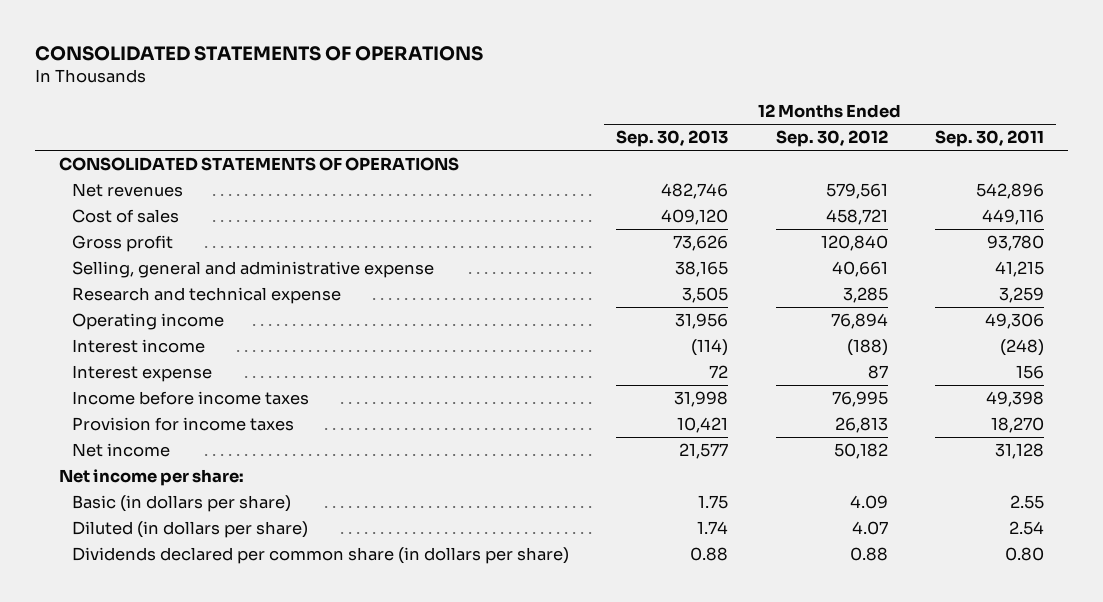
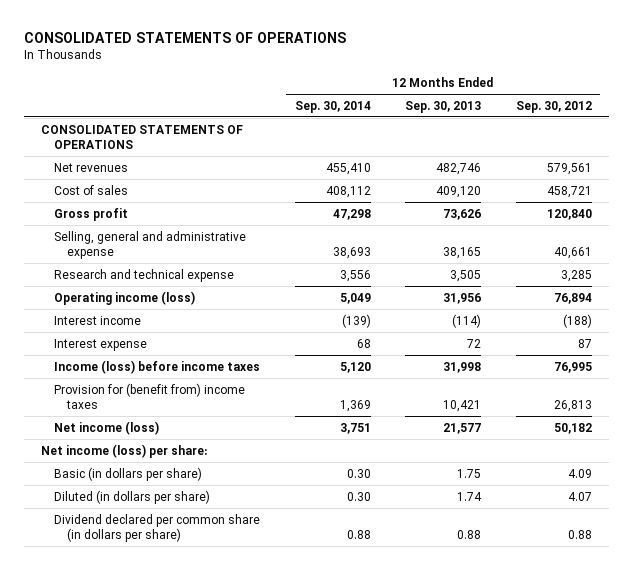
- | 12 Months Ended Sep. 30, 2013 | 12 Months Ended Sep. 30, 2012 | 12 Months Ended Sep. 30, 2011
+ | 12 Months Ended Sep. 30, 2014 | 12 Months Ended Sep. 30, 2013 | 12 Months Ended Sep. 30, 2012
- Operating income | 31,956 | 76,894 | 49,306
+ Operating income (loss) | 5,049 | 31,956 | 76,894
- Income before income taxes | 31,998 | 76,995 | 49,398
- Provision for income taxes | 10,421 | 26,813 | 18,270
- Net income | 21,577 | 50,182 | 31,128
- Net income per share:
+ Income (loss) before income taxes | 5,120 | 31,998 | 76,995
+ Provision for (benefit from) income taxes | 1,369 | 10,421 | 26,813
+ Net income (loss) | 3,751 | 21,577 | 50,182
+ Net income (loss) per share:
- Dividends declared per common share (in dollars per share) | 0.88 | 0.88 | 0.80
+ Dividend declared per common share (in dollars per share) | 0.88 | 0.88 | 0.88

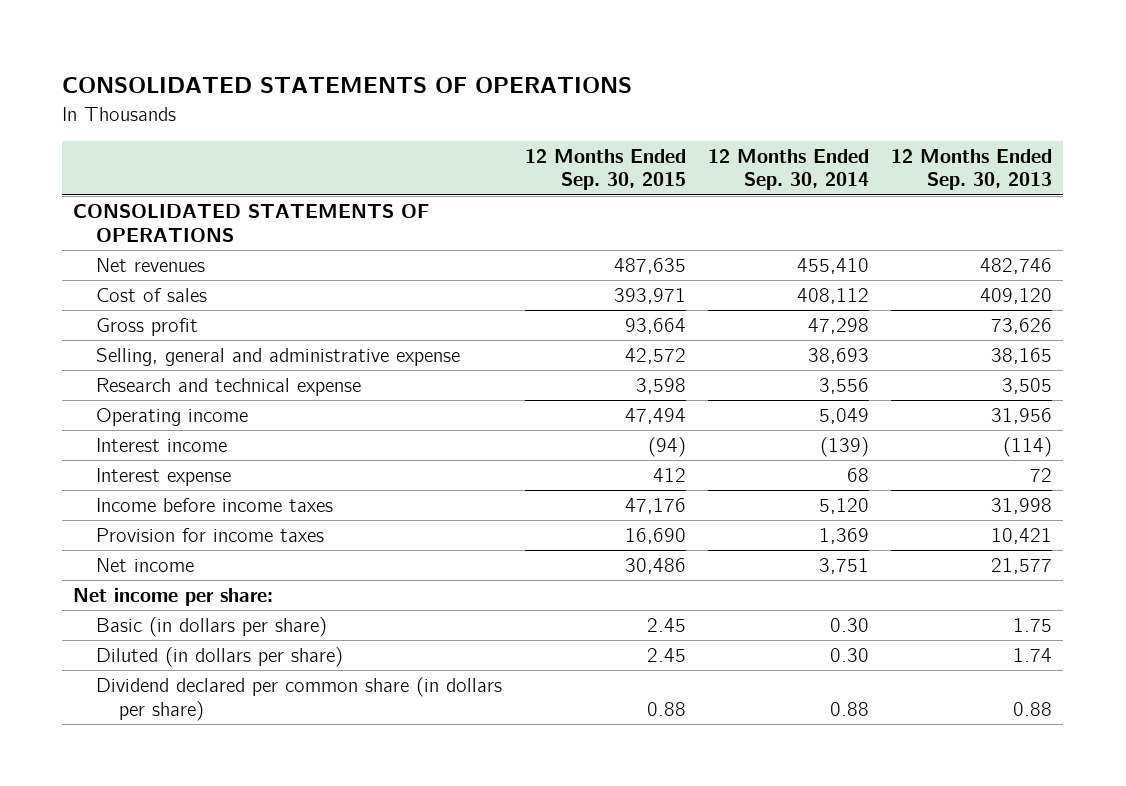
- | 12 Months Ended Sep. 30, 2014 | 12 Months Ended Sep. 30, 2013 | 12 Months Ended Sep. 30, 2012
+ | 12 Months Ended Sep. 30, 2015 | 12 Months Ended Sep. 30, 2014 | 12 Months Ended Sep. 30, 2013
- Operating income (loss) | 5,049 | 31,956 | 76,894
+ Operating income | 47,494 | 5,049 | 31,956
- Income (loss) before income taxes | 5,120 | 31,998 | 76,995
- Provision for (benefit from) income taxes | 1,369 | 10,421 | 26,813
- Net income (loss) | 3,751 | 21,577 | 50,182
- Net income (loss) per share:
+ Income before income taxes | 47,176 | 5,120 | 31,998
+ Provision for income taxes | 16,690 | 1,369 | 10,421
+ Net income | 30,486 | 3,751 | 21,577
+ Net income per share:

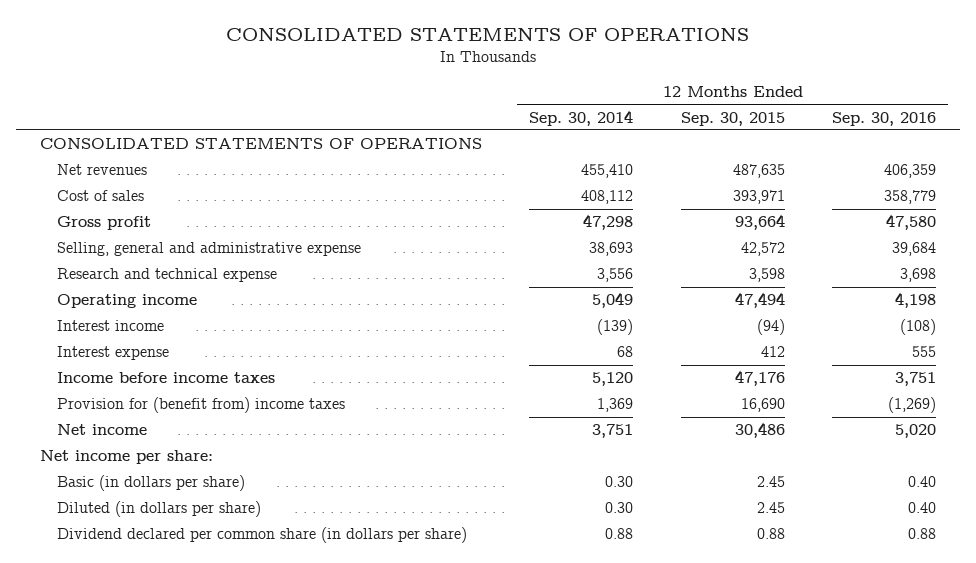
- | 12 Months Ended Sep. 30, 2015 | 12 Months Ended Sep. 30, 2014 | 12 Months Ended Sep. 30, 2013
+ | 12 Months Ended Sep. 30, 2014 | 12 Months Ended Sep. 30, 2015 | 12 Months Ended Sep. 30, 2016
- Provision for income taxes | 16,690 | 1,369 | 10,421
+ Provision for (benefit from) income taxes | 1,369 | 16,690 | (1,269)

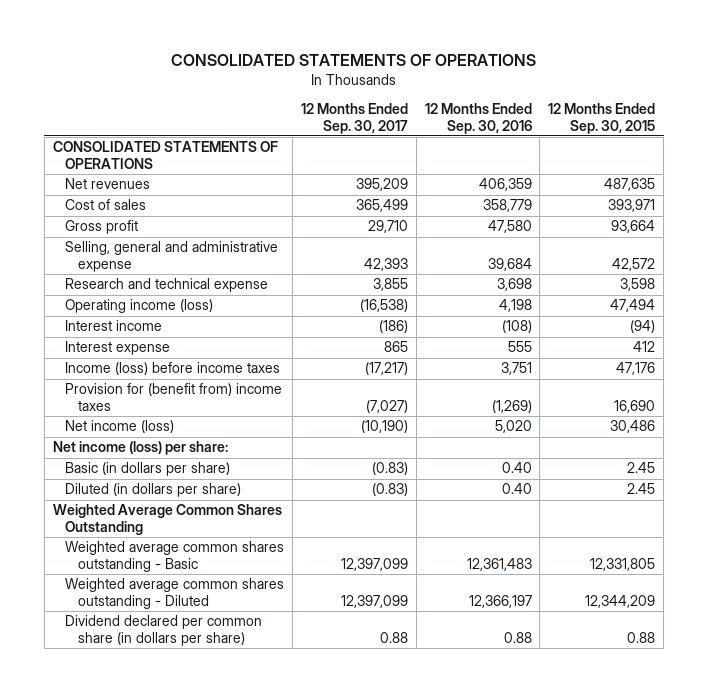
- | 12 Months Ended Sep. 30, 2014 | 12 Months Ended Sep. 30, 2015 | 12 Months Ended Sep. 30, 2016
+ | 12 Months Ended Sep. 30, 2017 | 12 Months Ended Sep. 30, 2016 | 12 Months Ended Sep. 30, 2015
- Operating income | 5,049 | 47,494 | 4,198
+ Operating income (loss) | (16,538) | 4,198 | 47,494
- Income before income taxes | 5,120 | 47,176 | 3,751
+ Income (loss) before income taxes | (17,217) | 3,751 | 47,176
- Net income | 3,751 | 30,486 | 5,020
- Net income per share:
+ Net income (loss) | (10,190) | 5,020 | 30,486
+ Net income (loss) per share:
+ Weighted Average Common Shares Outstanding
+ Weighted average common shares outstanding - Basic | 12,397,099 | 12,361,483 | 12,331,805
+ Weighted average common shares outstanding - Diluted | 12,397,099 | 12,366,197 | 12,344,209

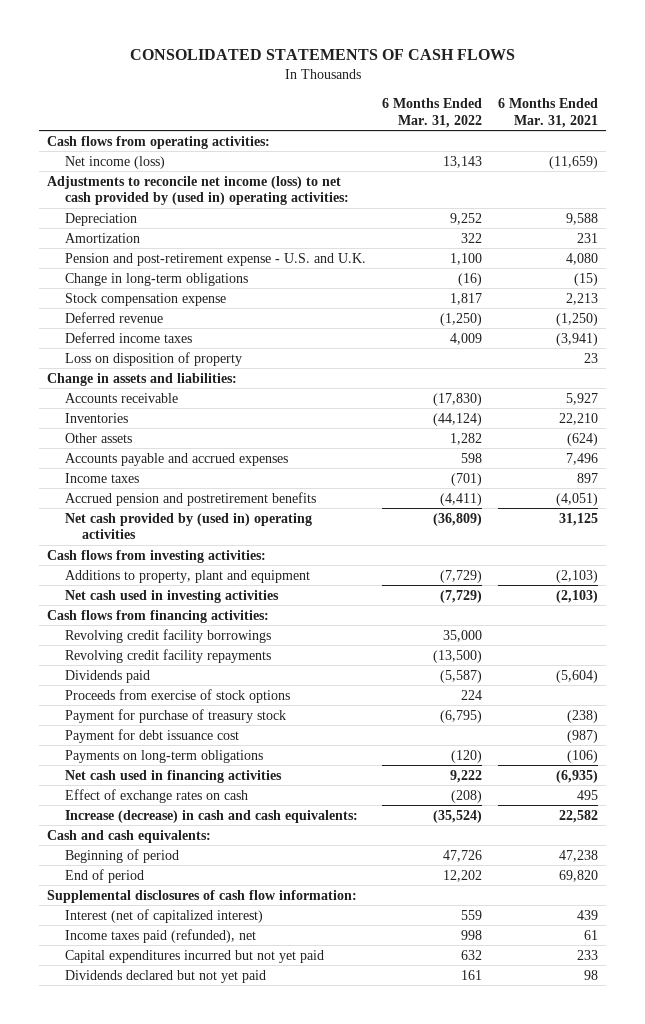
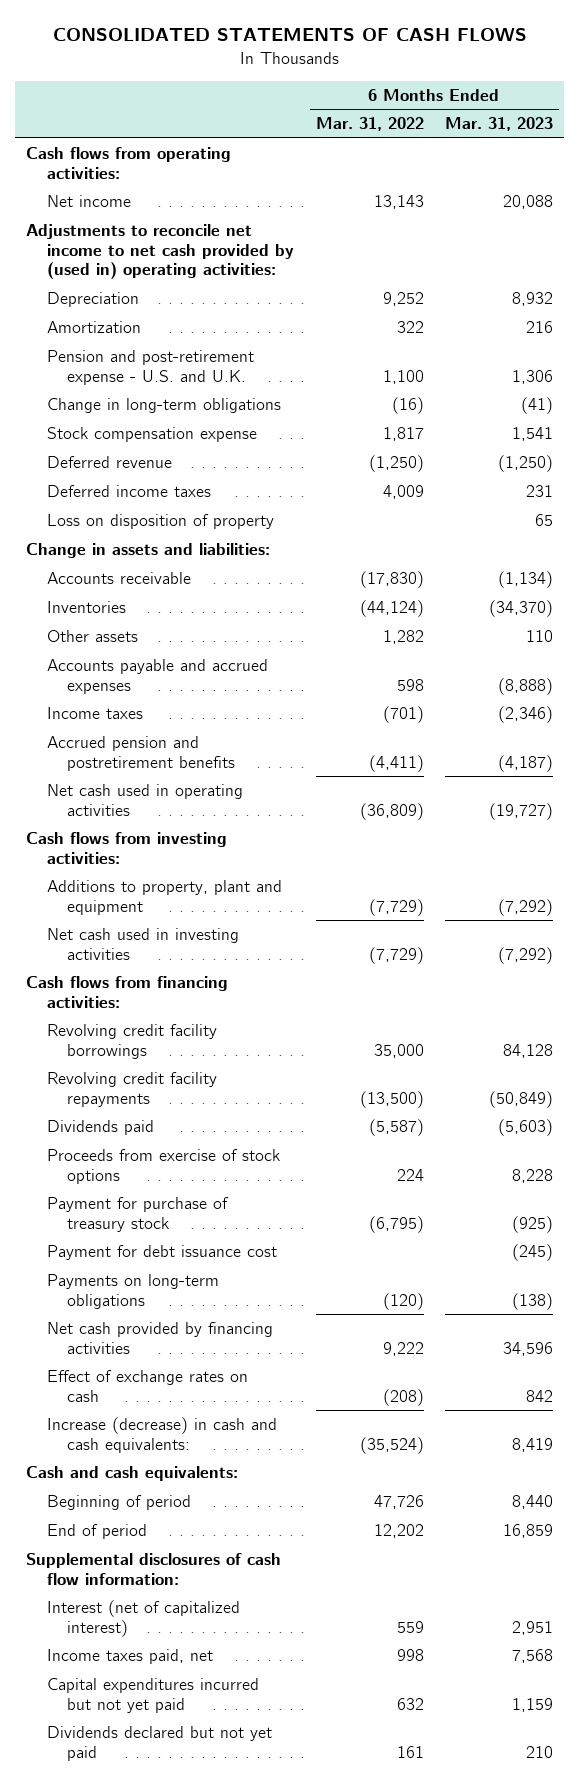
- | 6 Months Ended Mar. 31, 2022 | 6 Months Ended Mar. 31, 2021
+ | 6 Months Ended Mar. 31, 2022 | 6 Months Ended Mar. 31, 2023
- Net income (loss) | 13,143 | (11,659)
- Adjustments to reconcile net income (loss) to net cash provided by (used in) operating activities:
+ Net income | 13,143 | 20,088
+ Adjustments to reconcile net income to net cash provided by (used in) operating activities:
- Net cash provided by (used in) operating activities | (36,809) | 31,125
+ Net cash used in operating activities | (36,809) | (19,727)
- Net cash used in financing activities | 9,222 | (6,935)
+ Net cash provided by financing activities | 9,222 | 34,596
- Income taxes paid (refunded), net | 998 | 61
+ Income taxes paid, net | 998 | 7,568

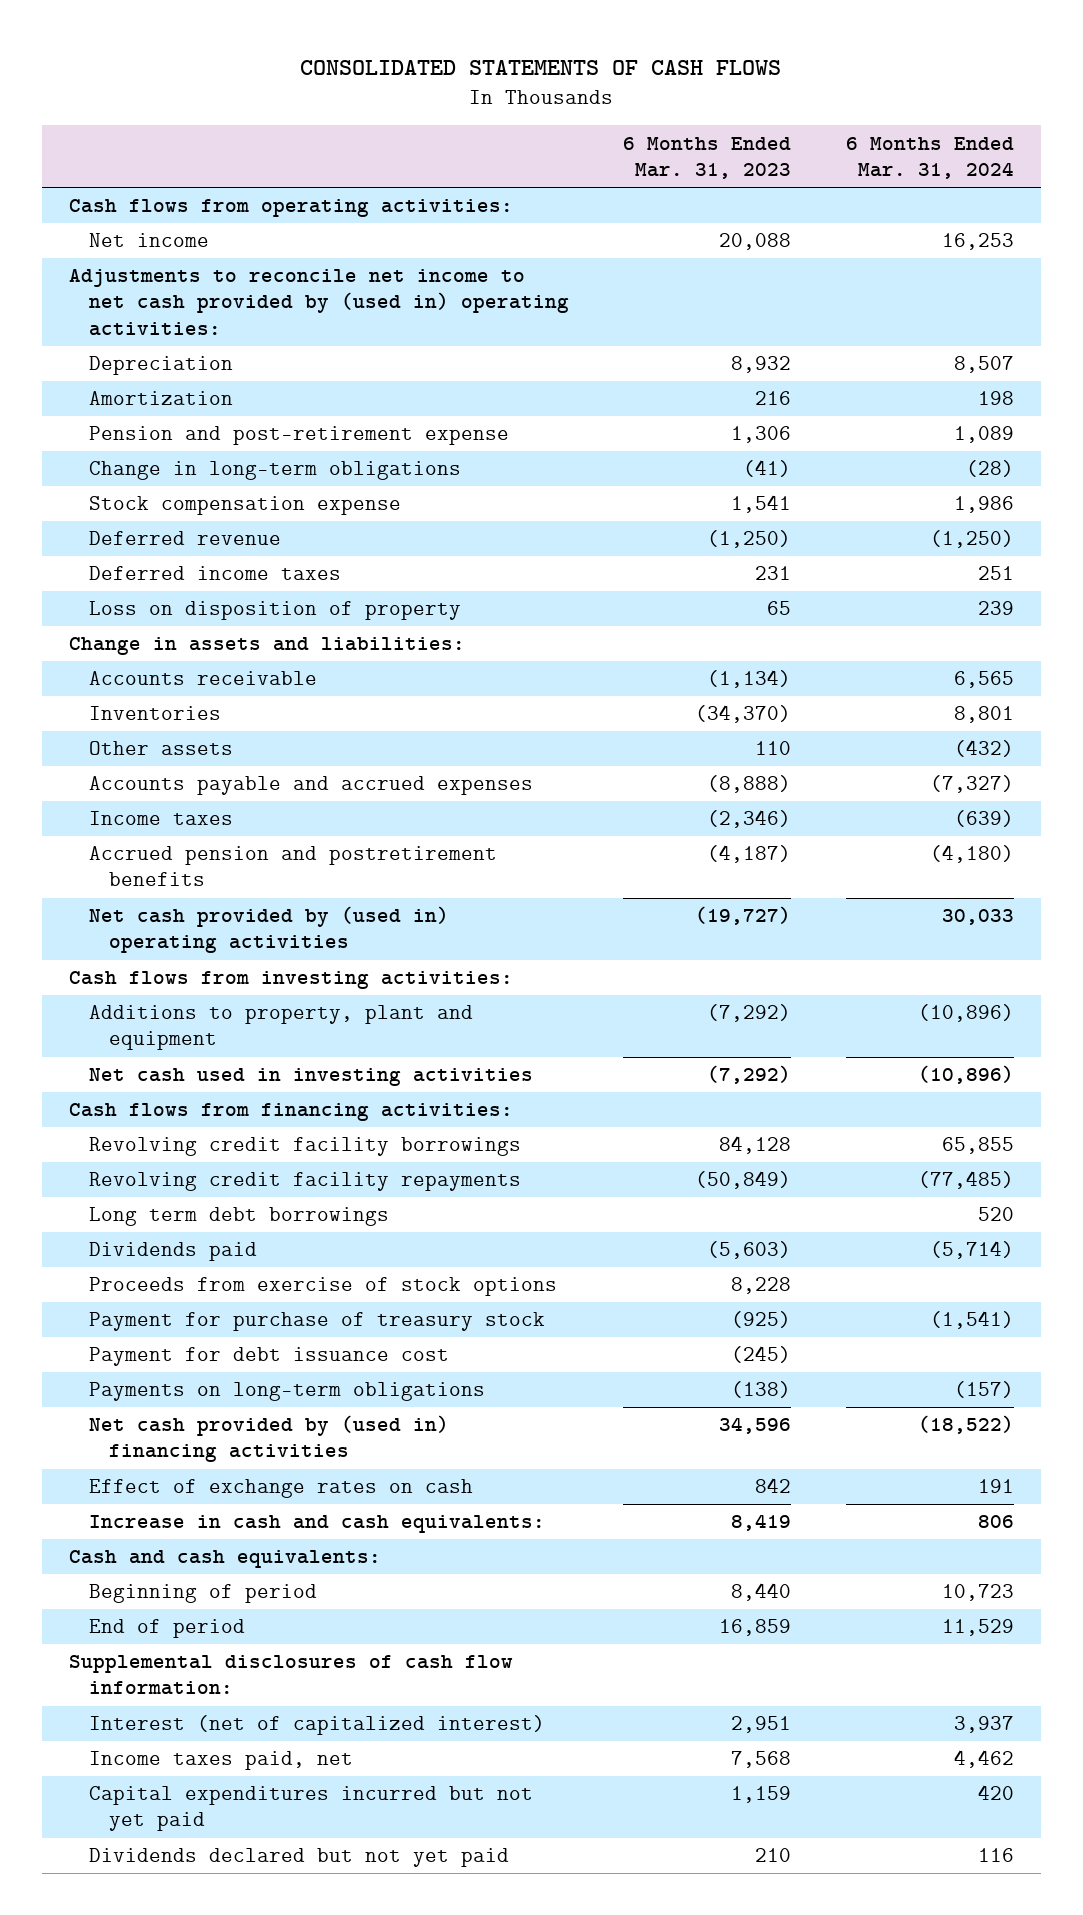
- | 6 Months Ended Mar. 31, 2022 | 6 Months Ended Mar. 31, 2023
+ | 6 Months Ended Mar. 31, 2023 | 6 Months Ended Mar. 31, 2024
- Pension and post-retirement expense - U.S. and U.K. | 1,100 | 1,306
+ Pension and post-retirement expense | 1,306 | 1,089
- Net cash used in operating activities | (36,809) | (19,727)
+ Net cash provided by (used in) operating activities | (19,727) | 30,033
+ Long term debt borrowings | | 520
- Net cash provided by financing activities | 9,222 | 34,596
+ Net cash provided by (used in) financing activities | 34,596 | (18,522)
- Increase (decrease) in cash and cash equivalents: | (35,524) | 8,419
+ Increase in cash and cash equivalents: | 8,419 | 806

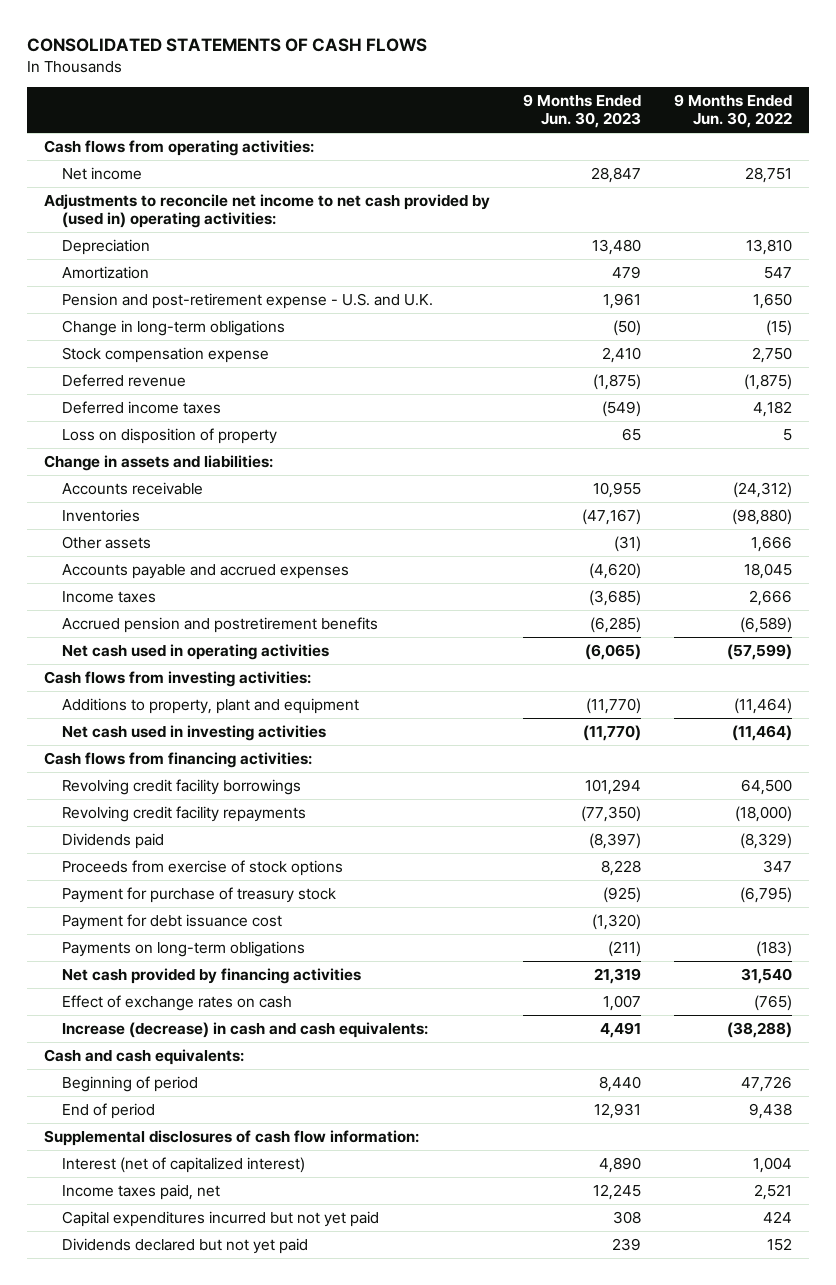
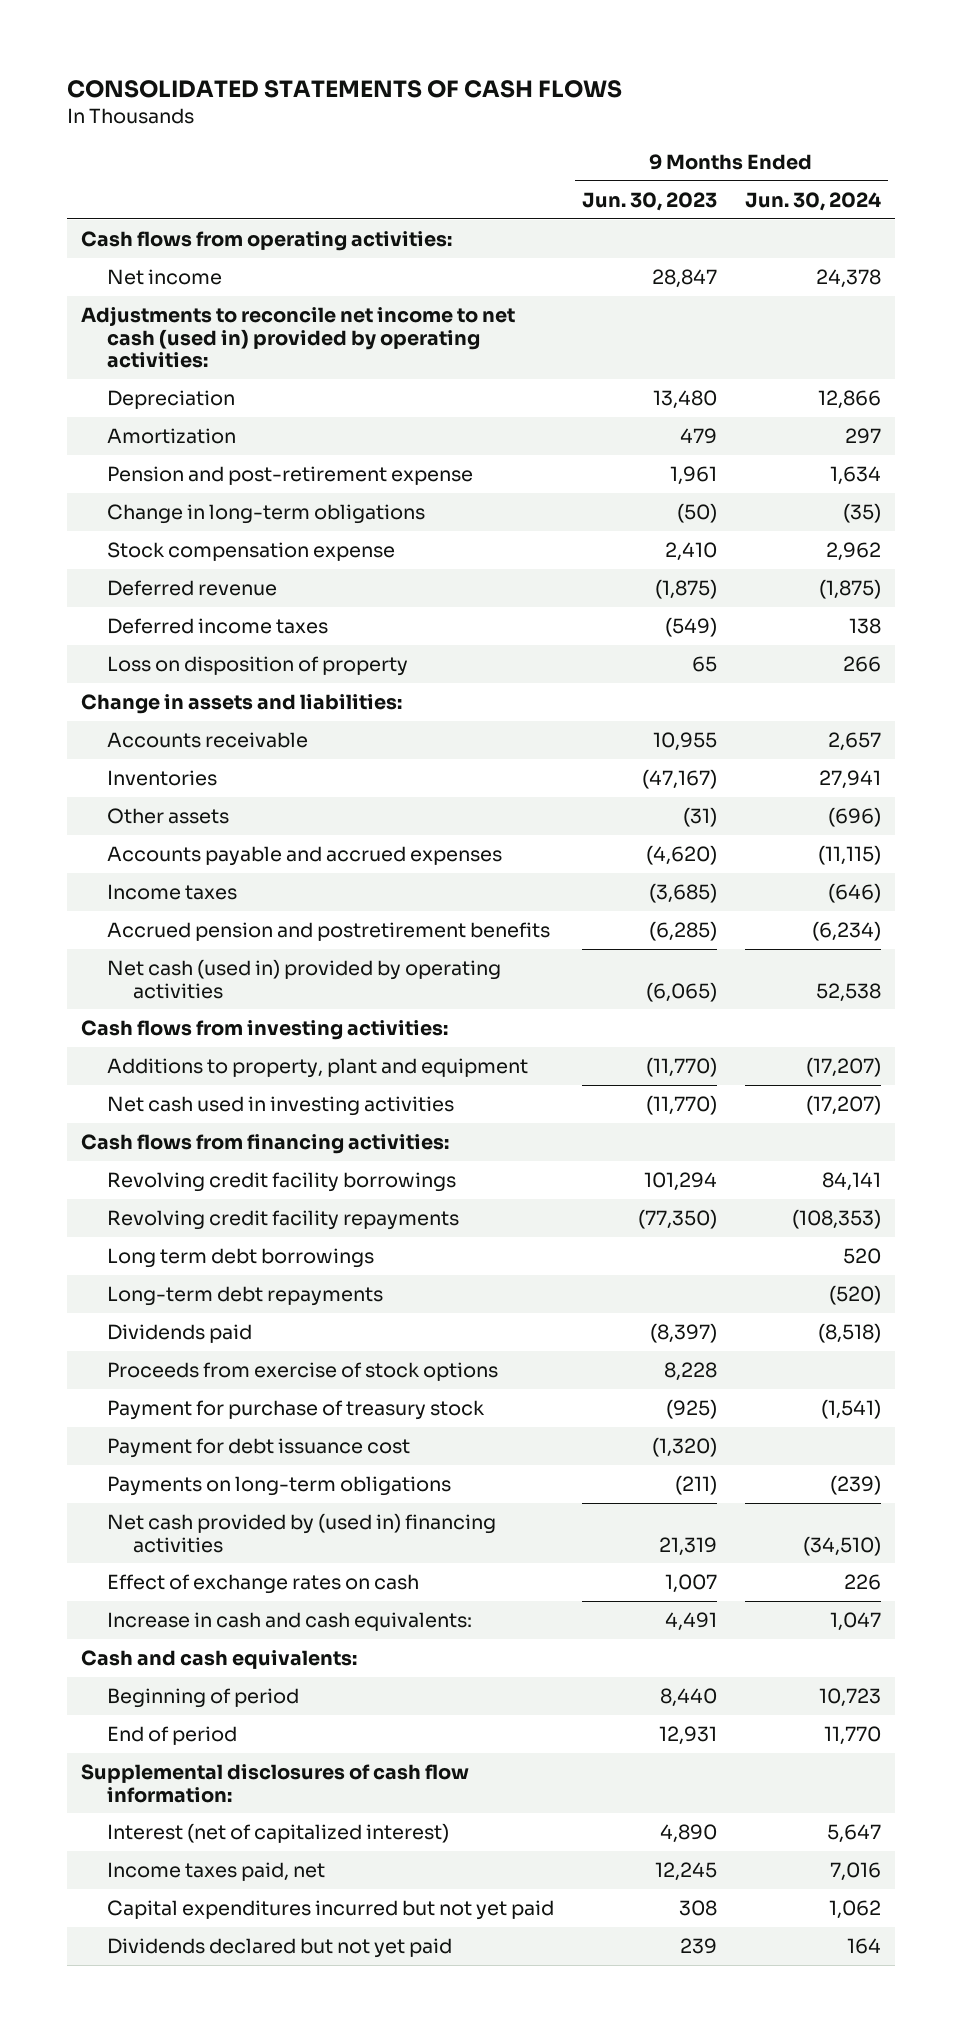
- | 9 Months Ended Jun. 30, 2023 | 9 Months Ended Jun. 30, 2022
+ | 9 Months Ended Jun. 30, 2023 | 9 Months Ended Jun. 30, 2024
- Adjustments to reconcile net income to net cash provided by (used in) operating activities:
+ Adjustments to reconcile net income to net cash (used in) provided by operating activities:
- Pension and post-retirement expense - U.S. and U.K. | 1,961 | 1,650
+ Pension and post-retirement expense | 1,961 | 1,634
- Net cash used in operating activities | (6,065) | (57,599)
+ Net cash (used in) provided by operating activities | (6,065) | 52,538
+ Long term debt borrowings | | 520
+ Long-term debt repayments | | (520)
- Net cash provided by financing activities | 21,319 | 31,540
+ Net cash provided by (used in) financing activities | 21,319 | (34,510)
- Increase (decrease) in cash and cash equivalents: | 4,491 | (38,288)
+ Increase in cash and cash equivalents: | 4,491 | 1,047

